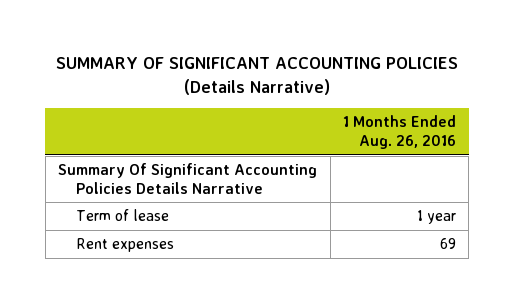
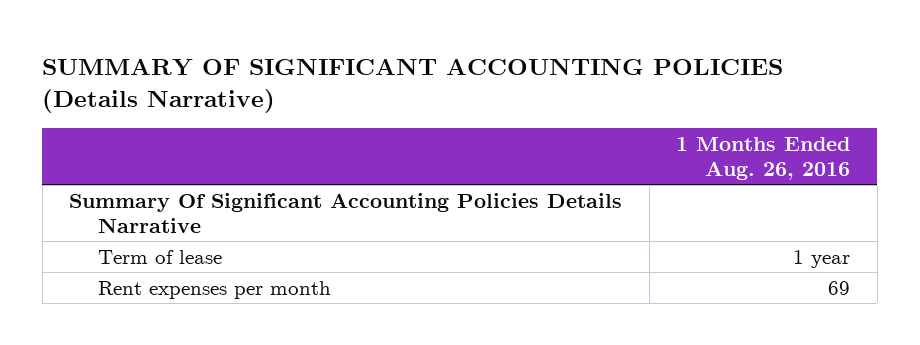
- Rent expenses | 69
+ Rent expenses per month | 69

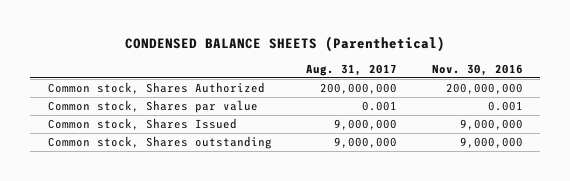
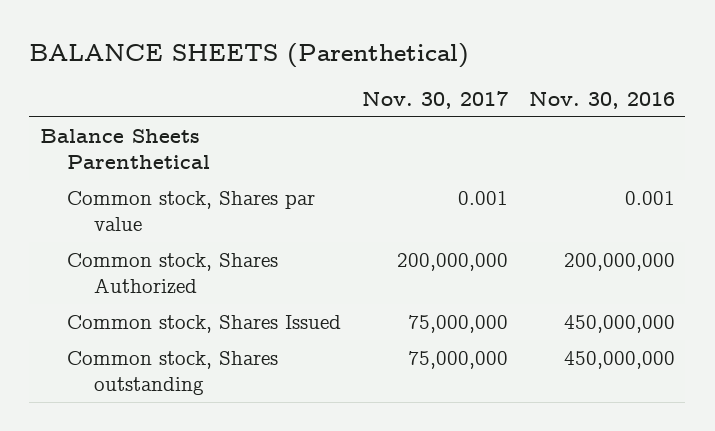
- CONDENSED BALANCE SHEETS (Parenthetical)
+ BALANCE SHEETS (Parenthetical)
- | Aug. 31, 2017 | Nov. 30, 2016
+ | Nov. 30, 2017 | Nov. 30, 2016
+ Balance Sheets Parenthetical
- Common stock, Shares Issued | 9,000,000 | 9,000,000
- Common stock, Shares outstanding | 9,000,000 | 9,000,000
moved down: Common stock, Shares Authorized | 200,000,000 | 200,000,000
+ Common stock, Shares Issued | 75,000,000 | 450,000,000
+ Common stock, Shares outstanding | 75,000,000 | 450,000,000

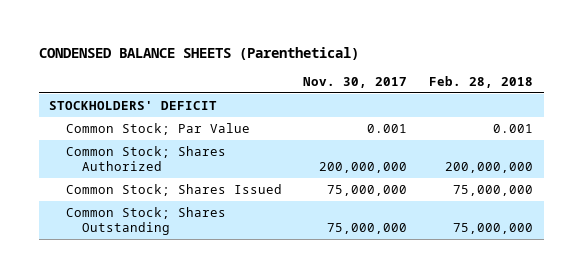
- BALANCE SHEETS (Parenthetical)
+ CONDENSED BALANCE SHEETS (Parenthetical)
- | Nov. 30, 2017 | Nov. 30, 2016
+ | Nov. 30, 2017 | Feb. 28, 2018
- Balance Sheets Parenthetical
- Common stock, Shares par value | 0.001 | 0.001
- Common stock, Shares Authorized | 200,000,000 | 200,000,000
- Common stock, Shares Issued | 75,000,000 | 450,000,000
- Common stock, Shares outstanding | 75,000,000 | 450,000,000
+ STOCKHOLDERS' DEFICIT
+ Common Stock; Par Value | 0.001 | 0.001
+ Common Stock; Shares Authorized | 200,000,000 | 200,000,000
+ Common Stock; Shares Issued | 75,000,000 | 75,000,000
+ Common Stock; Shares Outstanding | 75,000,000 | 75,000,000

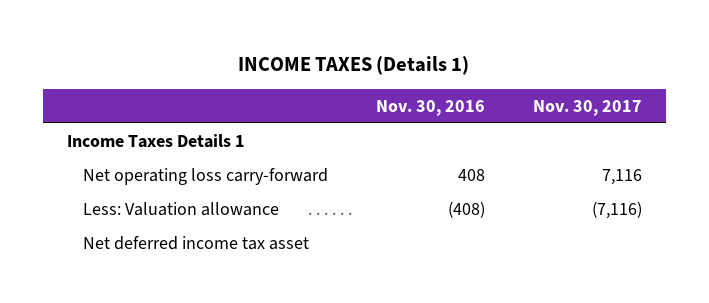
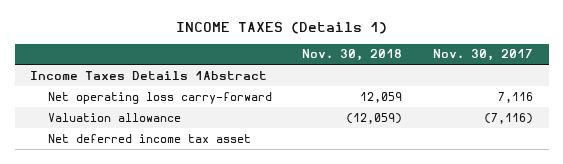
- | Nov. 30, 2016 | Nov. 30, 2017
+ | Nov. 30, 2018 | Nov. 30, 2017
- Income Taxes Details 1
+ Income Taxes Details 1Abstract
- Less: Valuation allowance | (408) | (7,116)
+ Valuation allowance | (12,059) | (7,116)

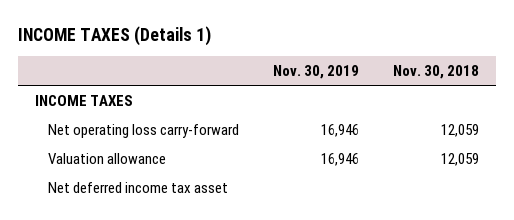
- | Nov. 30, 2018 | Nov. 30, 2017
+ | Nov. 30, 2019 | Nov. 30, 2018
- Income Taxes Details 1Abstract
+ INCOME TAXES
- Valuation allowance | (12,059) | (7,116)
+ Valuation allowance | 16,946 | 12,059

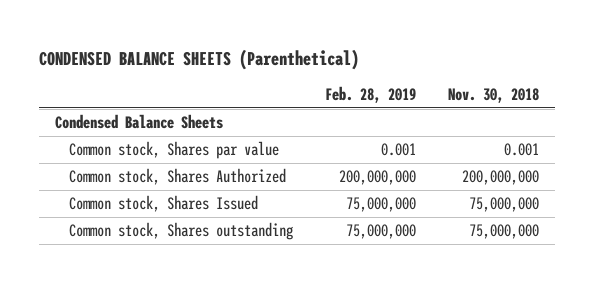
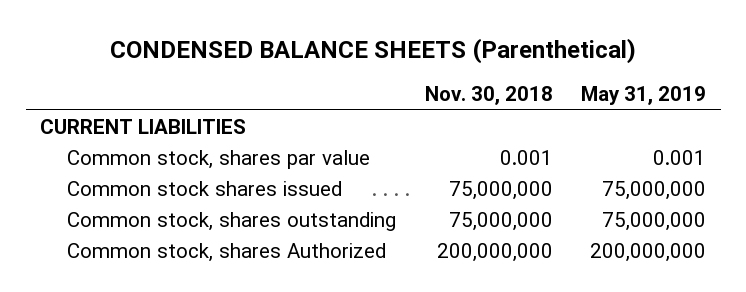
- | Feb. 28, 2019 | Nov. 30, 2018
+ | Nov. 30, 2018 | May 31, 2019
- Condensed Balance Sheets
- Common stock, Shares par value | 0.001 | 0.001
- Common stock, Shares Authorized | 200,000,000 | 200,000,000
- Common stock, Shares Issued | 75,000,000 | 75,000,000
- Common stock, Shares outstanding | 75,000,000 | 75,000,000
+ CURRENT LIABILITIES
+ Common stock, shares par value | 0.001 | 0.001
+ Common stock shares issued | 75,000,000 | 75,000,000
+ Common stock, shares outstanding | 75,000,000 | 75,000,000
+ Common stock, shares Authorized | 200,000,000 | 200,000,000

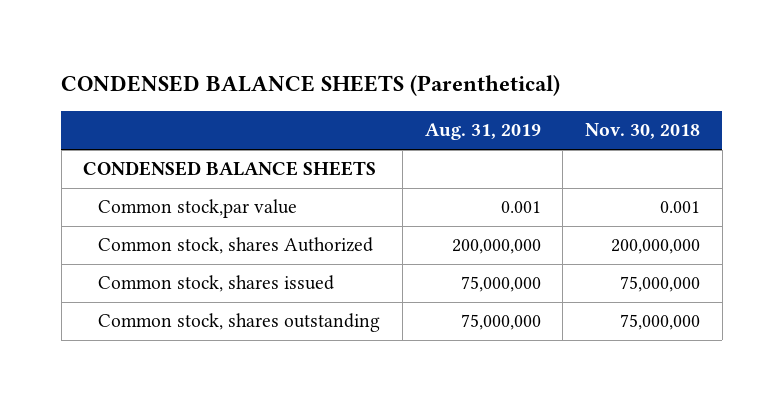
- | Nov. 30, 2018 | May 31, 2019
+ | Aug. 31, 2019 | Nov. 30, 2018
- CURRENT LIABILITIES
- Common stock, shares par value | 0.001 | 0.001
- Common stock shares issued | 75,000,000 | 75,000,000
+ CONDENSED BALANCE SHEETS
+ Common stock,par value | 0.001 | 0.001
+ Common stock, shares issued | 75,000,000 | 75,000,000
moved down: Common stock, shares outstanding | 75,000,000 | 75,000,000

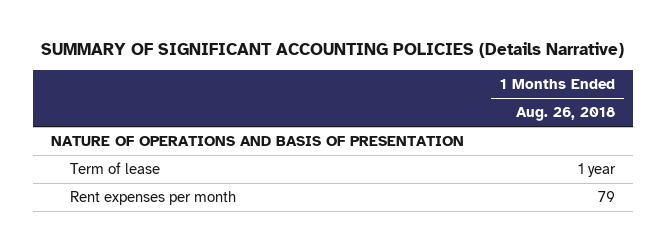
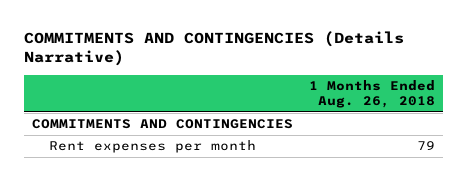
- SUMMARY OF SIGNIFICANT ACCOUNTING POLICIES (Details Narrative)
+ COMMITMENTS AND CONTINGENCIES (Details Narrative)
- NATURE OF OPERATIONS AND BASIS OF PRESENTATION
- Term of lease | 1 year
+ COMMITMENTS AND CONTINGENCIES

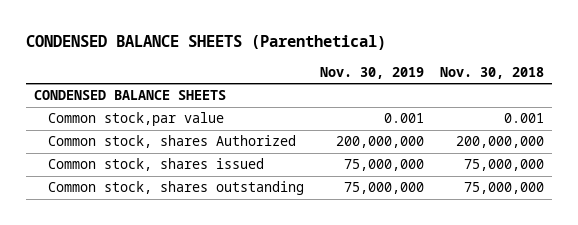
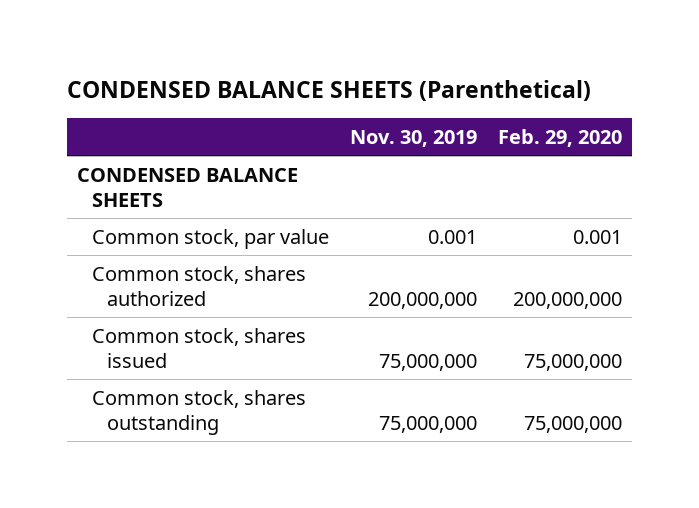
- | Nov. 30, 2019 | Nov. 30, 2018
+ | Nov. 30, 2019 | Feb. 29, 2020
- Common stock,par value | 0.001 | 0.001
- Common stock, shares Authorized | 200,000,000 | 200,000,000
+ Common stock, par value | 0.001 | 0.001
+ Common stock, shares authorized | 200,000,000 | 200,000,000

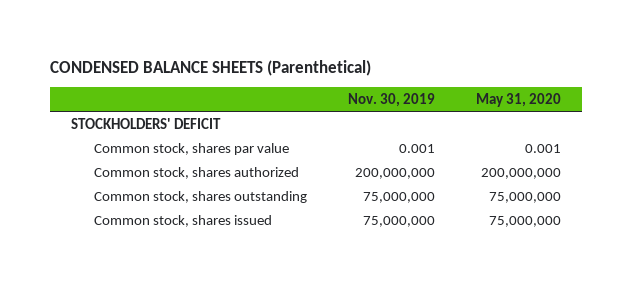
- | Nov. 30, 2019 | Feb. 29, 2020
+ | Nov. 30, 2019 | May 31, 2020
- CONDENSED BALANCE SHEETS
- Common stock, par value | 0.001 | 0.001
+ STOCKHOLDERS' DEFICIT
+ Common stock, shares par value | 0.001 | 0.001
moved down: Common stock, shares issued | 75,000,000 | 75,000,000

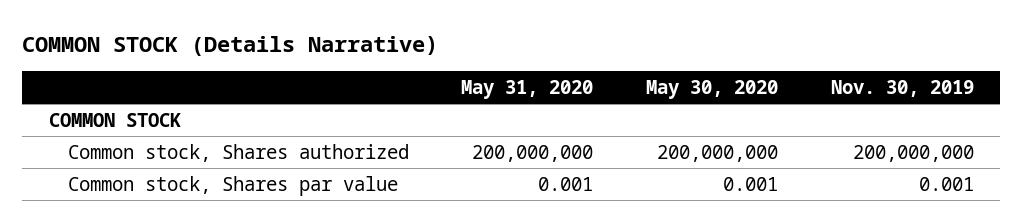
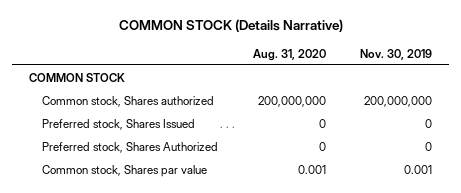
- | May 31, 2020 | May 30, 2020 | Nov. 30, 2019
+ | Aug. 31, 2020 | Nov. 30, 2019
+ Preferred stock, Shares Issued | 0 | 0
+ Preferred stock, Shares Authorized | 0 | 0

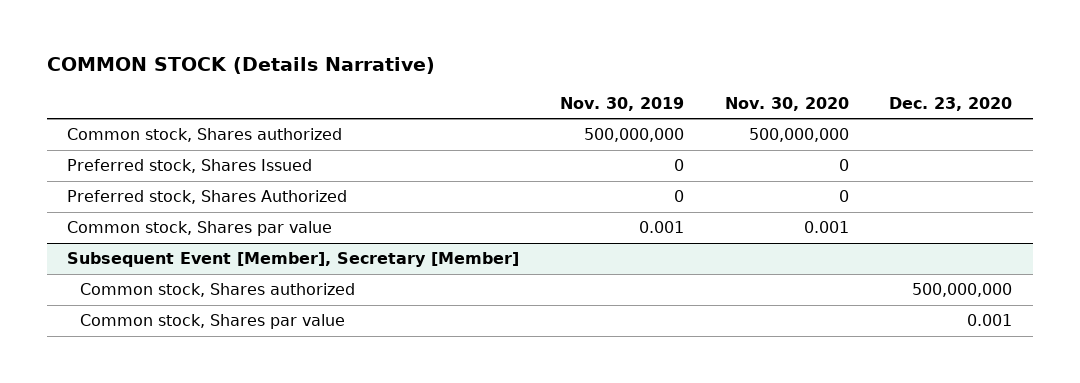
- | Aug. 31, 2020 | Nov. 30, 2019
+ | Nov. 30, 2019 | Nov. 30, 2020 | Dec. 23, 2020
- COMMON STOCK
- Common stock, Shares authorized | 200,000,000 | 200,000,000
+ Common stock, Shares authorized | 500,000,000 | 500,000,000 |
+ Subsequent Event [Member], Secretary [Member]
+ Common stock, Shares authorized | | | 500,000,000
+ Common stock, Shares par value | | | 0.001

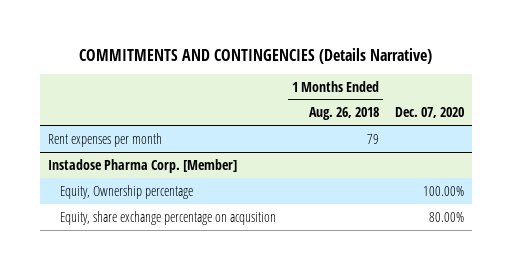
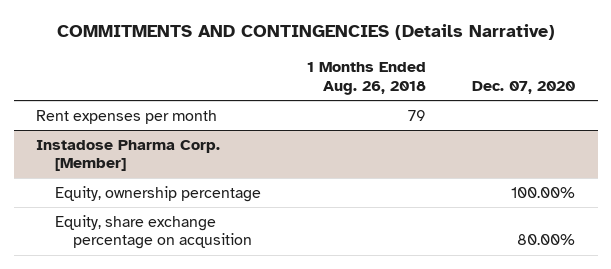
@ Instadose Pharma Corp. [Member]
- Equity, Ownership percentage | | 100.00%
+ Equity, ownership percentage | | 100.00%

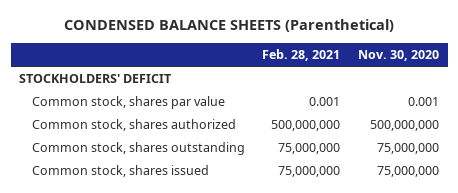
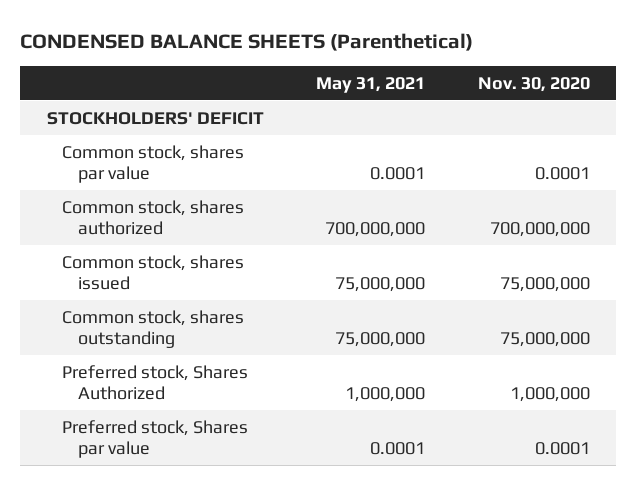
- | Feb. 28, 2021 | Nov. 30, 2020
+ | May 31, 2021 | Nov. 30, 2020
- Common stock, shares par value | 0.001 | 0.001
- Common stock, shares authorized | 500,000,000 | 500,000,000
+ Common stock, shares par value | 0.0001 | 0.0001
+ Common stock, shares authorized | 700,000,000 | 700,000,000
moved down: Common stock, shares outstanding | 75,000,000 | 75,000,000
+ Preferred stock, Shares Authorized | 1,000,000 | 1,000,000
+ Preferred stock, Shares par value | 0.0001 | 0.0001

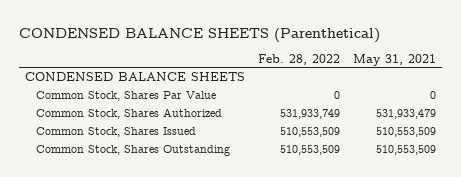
- | May 31, 2021 | Nov. 30, 2020
+ | Feb. 28, 2022 | May 31, 2021
- STOCKHOLDERS' DEFICIT
- Common stock, shares par value | 0.0001 | 0.0001
- Common stock, shares authorized | 700,000,000 | 700,000,000
- Common stock, shares issued | 75,000,000 | 75,000,000
- Common stock, shares outstanding | 75,000,000 | 75,000,000
- Preferred stock, Shares Authorized | 1,000,000 | 1,000,000
- Preferred stock, Shares par value | 0.0001 | 0.0001
+ CONDENSED BALANCE SHEETS
+ Common Stock, Shares Par Value | 0 | 0
+ Common Stock, Shares Authorized | 531,933,749 | 531,933,479
+ Common Stock, Shares Issued | 510,553,509 | 510,553,509
+ Common Stock, Shares Outstanding | 510,553,509 | 510,553,509

